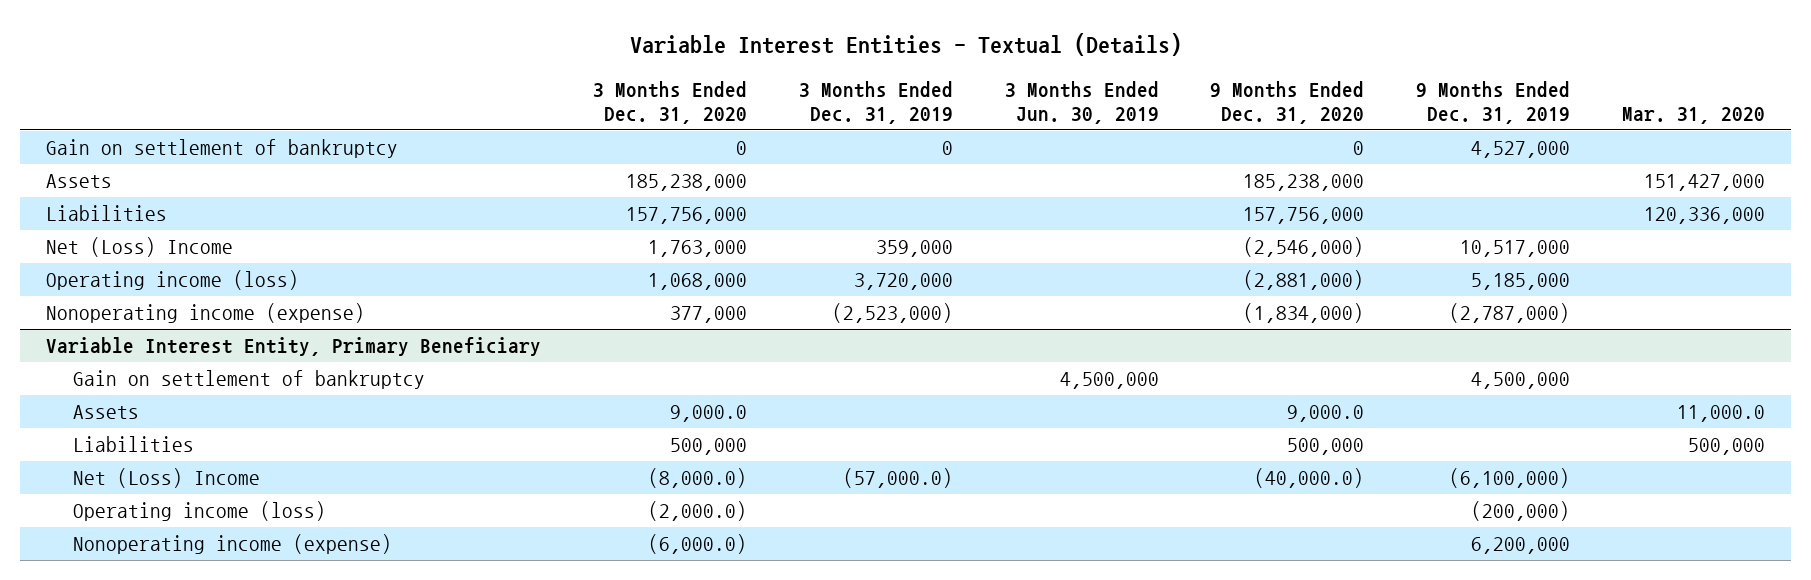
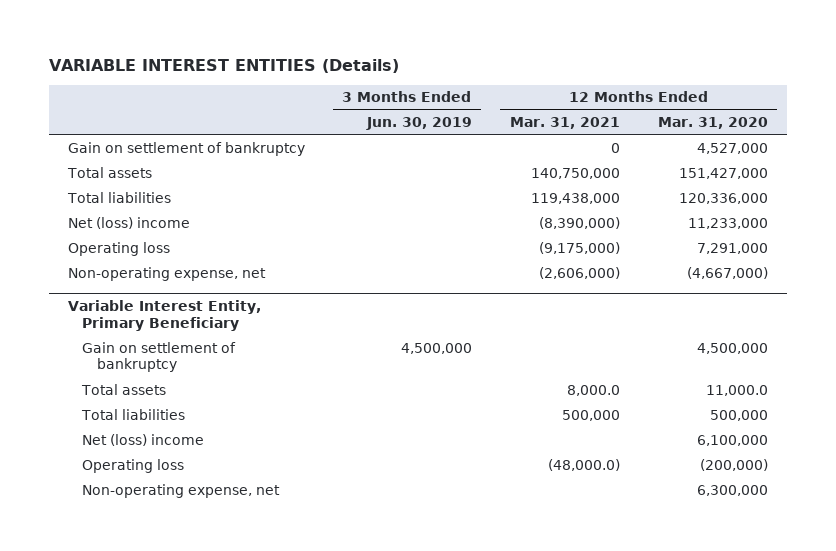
- Variable Interest Entities - Textual (Details)
+ VARIABLE INTEREST ENTITIES (Details)
- | 3 Months Ended Dec. 31, 2020 | 3 Months Ended Dec. 31, 2019 | 3 Months Ended Jun. 30, 2019 | 9 Months Ended Dec. 31, 2020 | 9 Months Ended Dec. 31, 2019 | Mar. 31, 2020
+ | 3 Months Ended Jun. 30, 2019 | 12 Months Ended Mar. 31, 2021 | 12 Months Ended Mar. 31, 2020
- Assets | 185,238,000 | | | 185,238,000 | | 151,427,000
- Liabilities | 157,756,000 | | | 157,756,000 | | 120,336,000
- Net (Loss) Income | 1,763,000 | 359,000 | | (2,546,000) | 10,517,000 |
- Operating income (loss) | 1,068,000 | 3,720,000 | | (2,881,000) | 5,185,000 |
- Nonoperating income (expense) | 377,000 | (2,523,000) | | (1,834,000) | (2,787,000) |
+ Total assets | | 140,750,000 | 151,427,000
+ Total liabilities | | 119,438,000 | 120,336,000
+ Net (loss) income | | (8,390,000) | 11,233,000
+ Operating loss | | (9,175,000) | 7,291,000
+ Non-operating expense, net | | (2,606,000) | (4,667,000)
@ Variable Interest Entity, Primary Beneficiary
- Assets | 9,000.0 | | | 9,000.0 | | 11,000.0
- Liabilities | 500,000 | | | 500,000 | | 500,000
- Net (Loss) Income | (8,000.0) | (57,000.0) | | (40,000.0) | (6,100,000) |
- Operating income (loss) | (2,000.0) | | | | (200,000) |
- Nonoperating income (expense) | (6,000.0) | | | | 6,200,000 |
+ Total assets | | 8,000.0 | 11,000.0
+ Total liabilities | | 500,000 | 500,000
+ Net (loss) income | | | 6,100,000
+ Operating loss | | (48,000.0) | (200,000)
+ Non-operating expense, net | | | 6,300,000

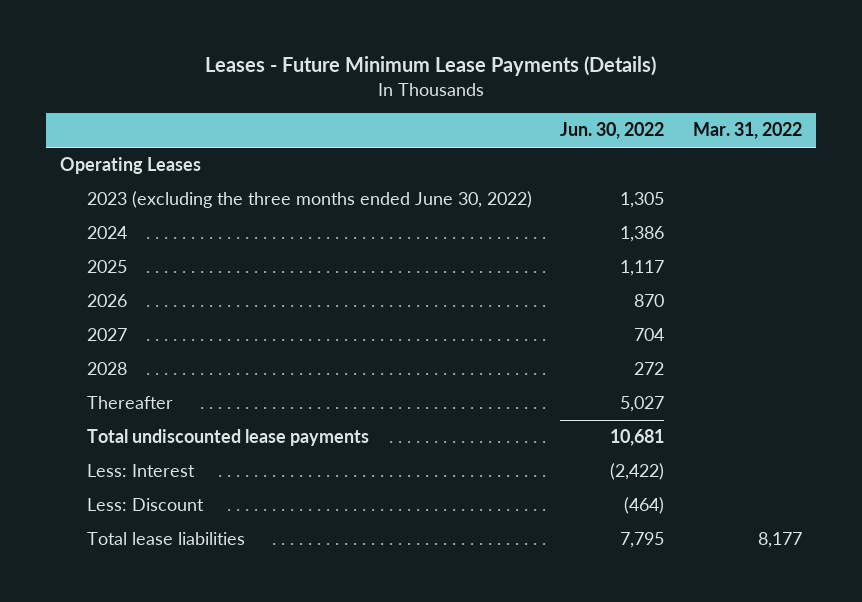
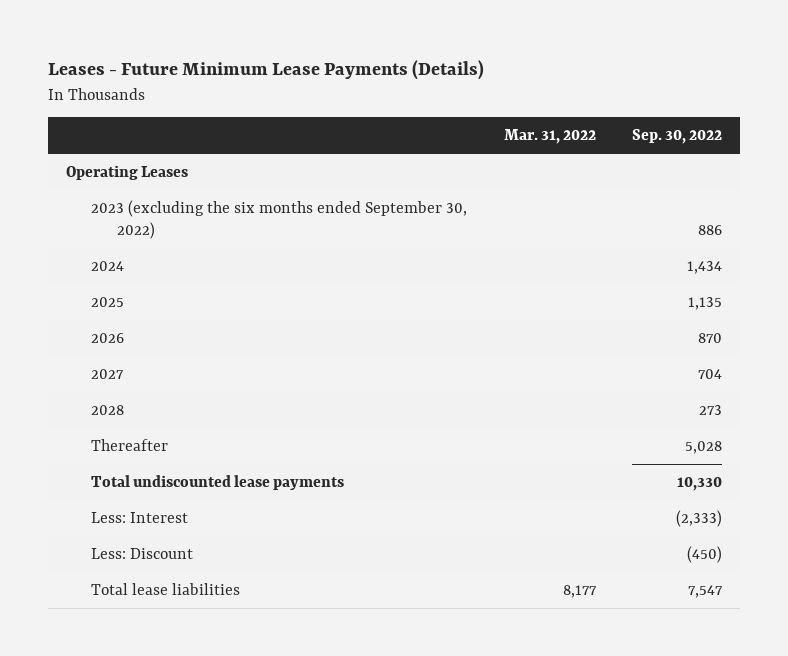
- | Jun. 30, 2022 | Mar. 31, 2022
+ | Mar. 31, 2022 | Sep. 30, 2022
- 2023 (excluding the three months ended June 30, 2022) | 1,305 |
+ 2023 (excluding the six months ended September 30, 2022) | | 886

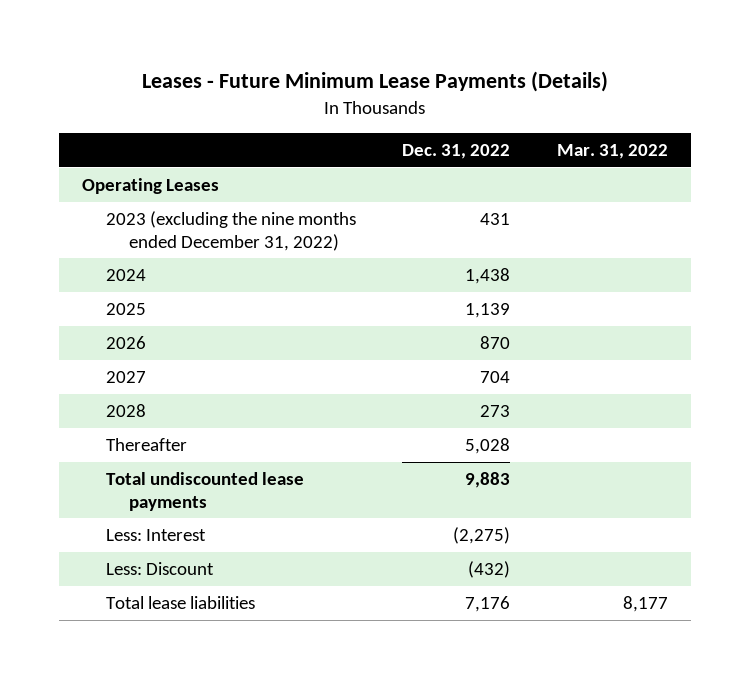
- | Mar. 31, 2022 | Sep. 30, 2022
+ | Dec. 31, 2022 | Mar. 31, 2022
- 2023 (excluding the six months ended September 30, 2022) | | 886
+ 2023 (excluding the nine months ended December 31, 2022) | 431 |

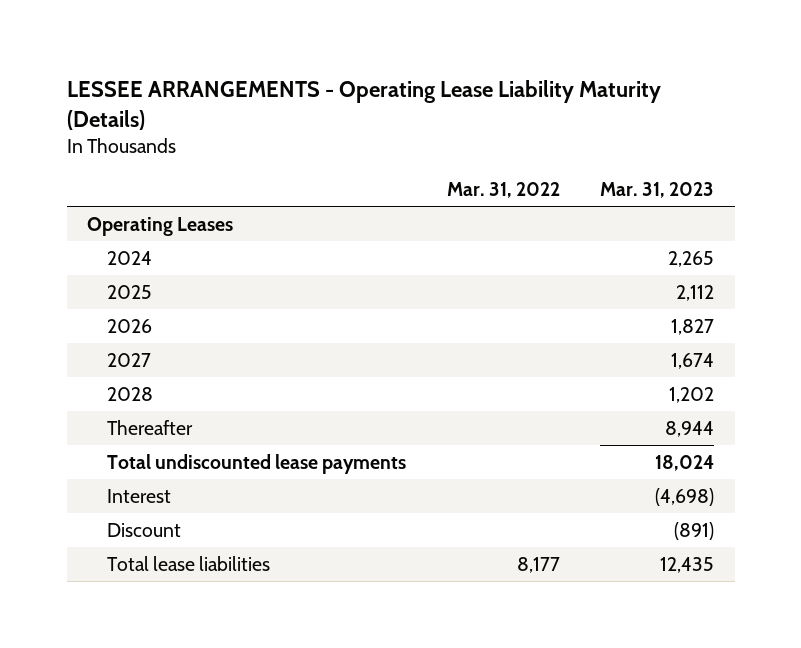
- Leases - Future Minimum Lease Payments (Details)
+ LESSEE ARRANGEMENTS - Operating Lease Liability Maturity (Details)
- | Dec. 31, 2022 | Mar. 31, 2022
+ | Mar. 31, 2022 | Mar. 31, 2023
- 2023 (excluding the nine months ended December 31, 2022) | 431 |
- Less: Interest | (2,275) |
- Less: Discount | (432) |
+ Interest | | (4,698)
+ Discount | | (891)

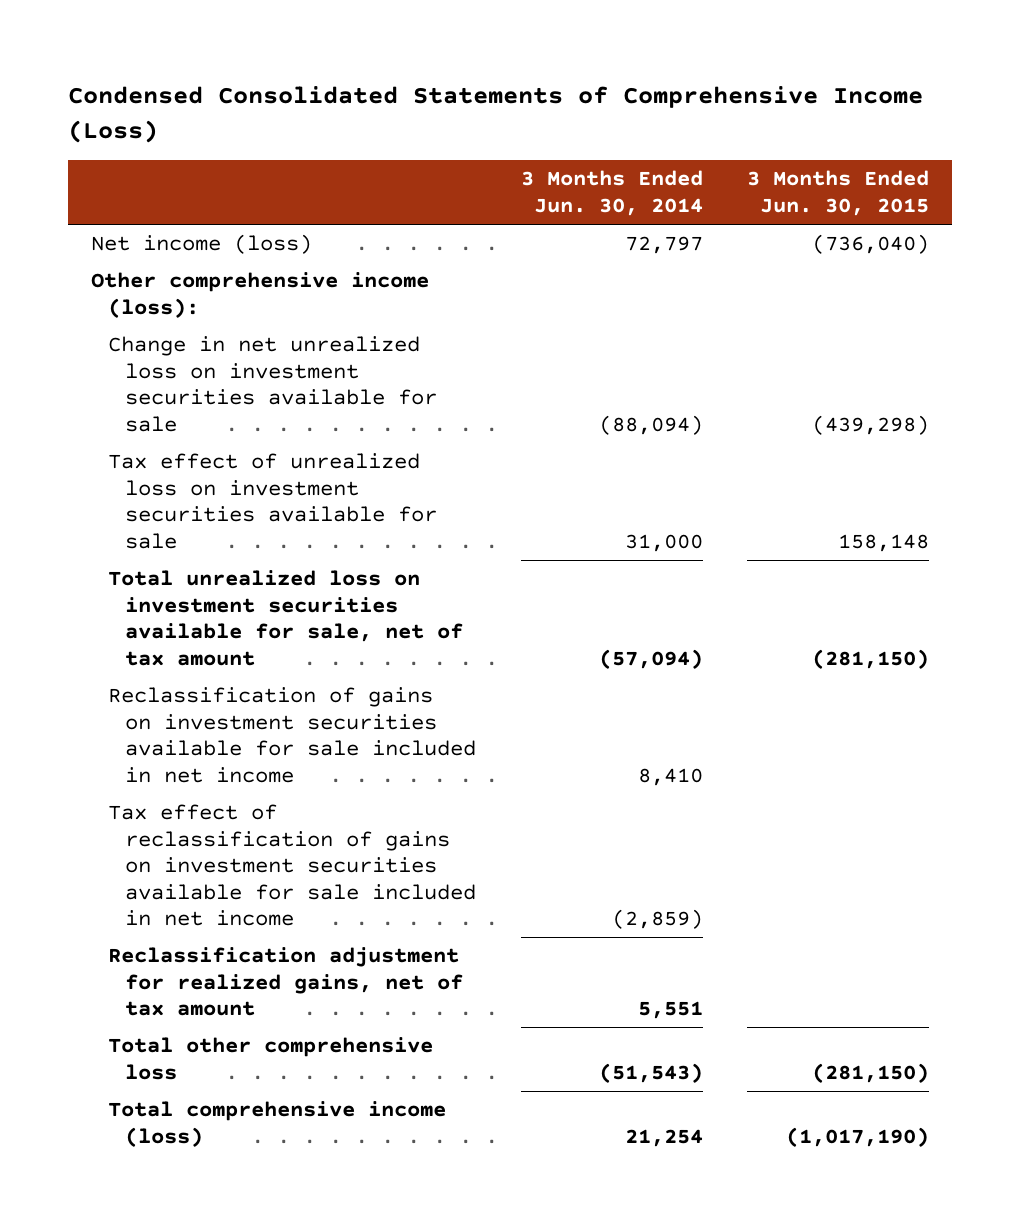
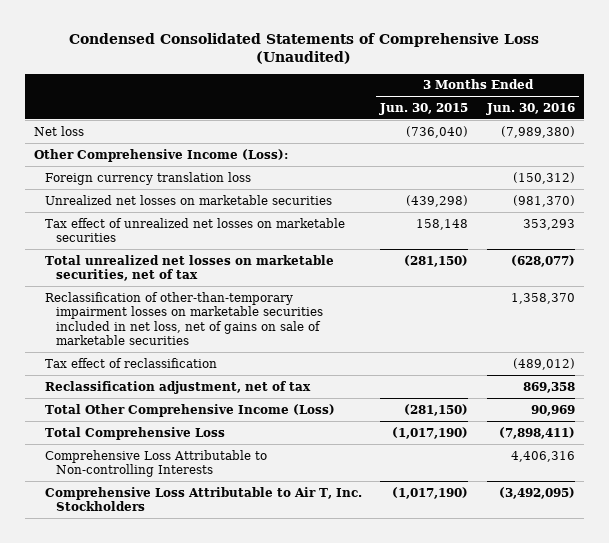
- Condensed Consolidated Statements of Comprehensive Income (Loss)
+ Condensed Consolidated Statements of Comprehensive Loss (Unaudited)
- | 3 Months Ended Jun. 30, 2014 | 3 Months Ended Jun. 30, 2015
+ | 3 Months Ended Jun. 30, 2015 | 3 Months Ended Jun. 30, 2016
- Net income (loss) | 72,797 | (736,040)
- Other comprehensive income (loss):
- Change in net unrealized loss on investment securities available for sale | (88,094) | (439,298)
- Tax effect of unrealized loss on investment securities available for sale | 31,000 | 158,148
- Total unrealized loss on investment securities available for sale, net of tax amount | (57,094) | (281,150)
- Reclassification of gains on investment securities available for sale included in net income | 8,410 |
- Tax effect of reclassification of gains on investment securities available for sale included in net income | (2,859) |
- Reclassification adjustment for realized gains, net of tax amount | 5,551 |
- Total other comprehensive loss | (51,543) | (281,150)
- Total comprehensive income (loss) | 21,254 | (1,017,190)
+ Net loss | (736,040) | (7,989,380)
+ Other Comprehensive Income (Loss):
+ Foreign currency translation loss | | (150,312)
+ Unrealized net losses on marketable securities | (439,298) | (981,370)
+ Tax effect of unrealized net losses on marketable securities | 158,148 | 353,293
+ Total unrealized net losses on marketable securities, net of tax | (281,150) | (628,077)
+ Reclassification of other-than-temporary impairment losses on marketable securities included in net loss, net of gains on sale of marketable securities | | 1,358,370
+ Tax effect of reclassification | | (489,012)
+ Reclassification adjustment, net of tax | | 869,358
+ Total Other Comprehensive Income (Loss) | (281,150) | 90,969
+ Total Comprehensive Loss | (1,017,190) | (7,898,411)
+ Comprehensive Loss Attributable to Non-controlling Interests | | 4,406,316
+ Comprehensive Loss Attributable to Air T, Inc. Stockholders | (1,017,190) | (3,492,095)

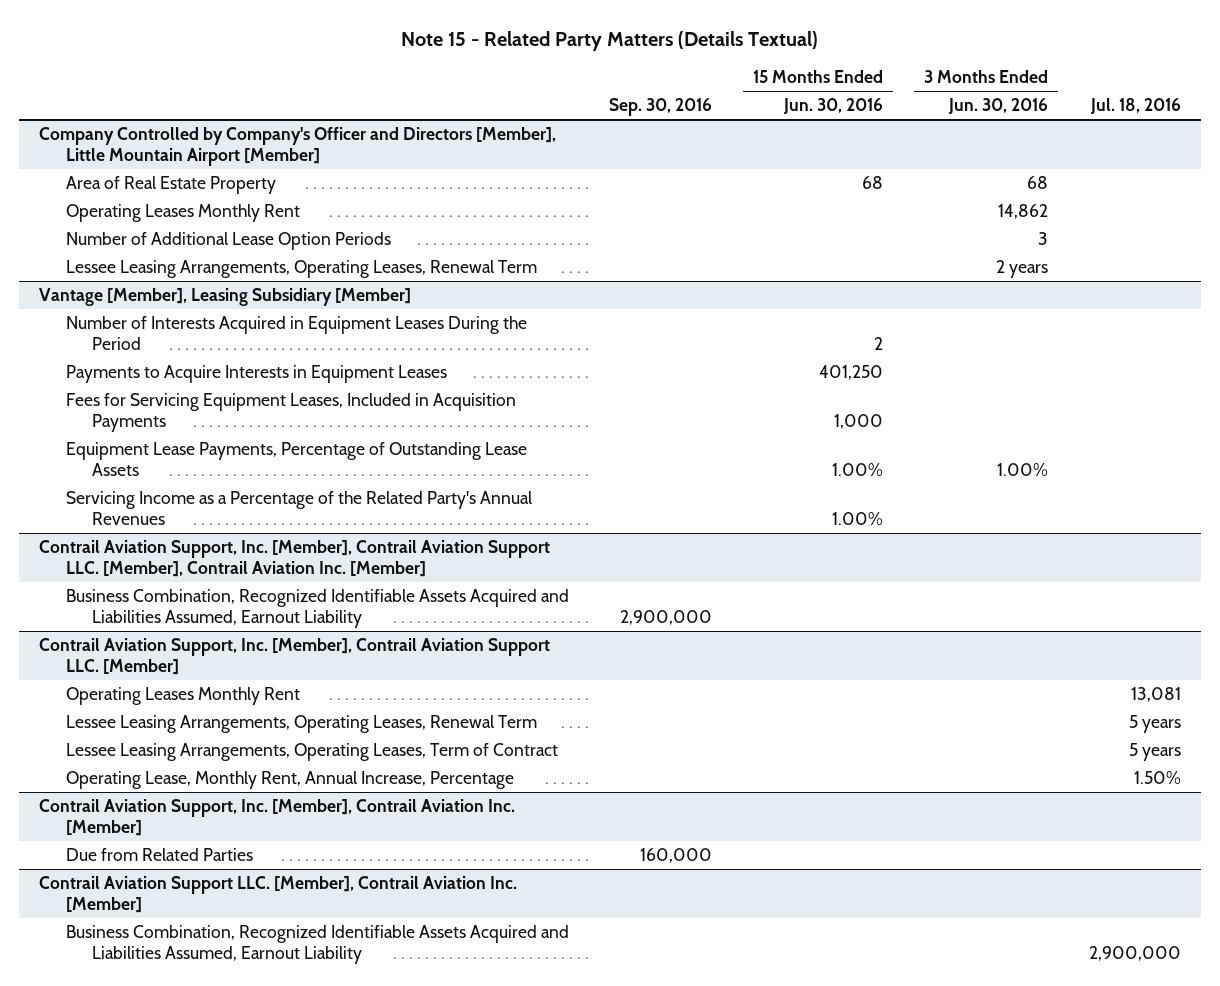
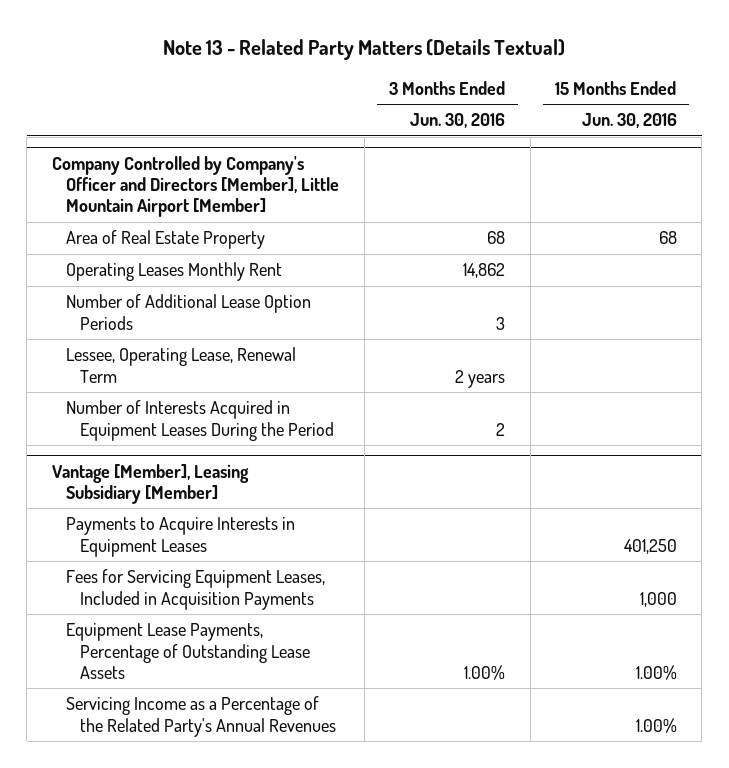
- Note 15 - Related Party Matters (Details Textual)
+ Note 13 - Related Party Matters (Details Textual)
- | Sep. 30, 2016 | 15 Months Ended Jun. 30, 2016 | 3 Months Ended Jun. 30, 2016 | Jul. 18, 2016
+ | 3 Months Ended Jun. 30, 2016 | 15 Months Ended Jun. 30, 2016
@ Company Controlled by Company's Officer and Directors [Member], Little Mountain Airport [Member]
- Lessee Leasing Arrangements, Operating Leases, Renewal Term | | | 2 years |
+ Lessee, Operating Lease, Renewal Term | 2 years |
+ Number of Interests Acquired in Equipment Leases During the Period | 2 |
@ Vantage [Member], Leasing Subsidiary [Member]
- Number of Interests Acquired in Equipment Leases During the Period | | 2 | |
- Contrail Aviation Support, Inc. [Member], Contrail Aviation Support LLC. [Member], Contrail Aviation Inc. [Member]
- Business Combination, Recognized Identifiable Assets Acquired and Liabilities Assumed, Earnout Liability | 2,900,000 | | |
- Contrail Aviation Support, Inc. [Member], Contrail Aviation Support LLC. [Member]
- Operating Leases Monthly Rent | | | | 13,081
- Lessee Leasing Arrangements, Operating Leases, Renewal Term | | | | 5 years
- Lessee Leasing Arrangements, Operating Leases, Term of Contract | | | | 5 years
- Operating Lease, Monthly Rent, Annual Increase, Percentage | | | | 1.50%
- Contrail Aviation Support, Inc. [Member], Contrail Aviation Inc. [Member]
- Due from Related Parties | 160,000 | | |
- Contrail Aviation Support LLC. [Member], Contrail Aviation Inc. [Member]
- Business Combination, Recognized Identifiable Assets Acquired and Liabilities Assumed, Earnout Liability | | | | 2,900,000

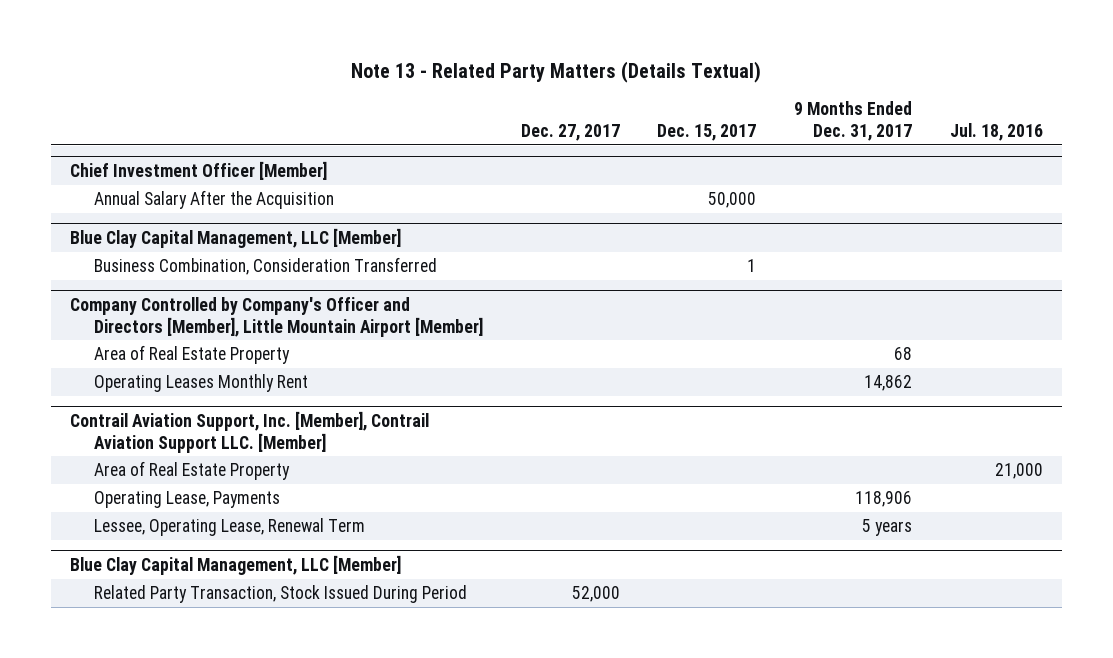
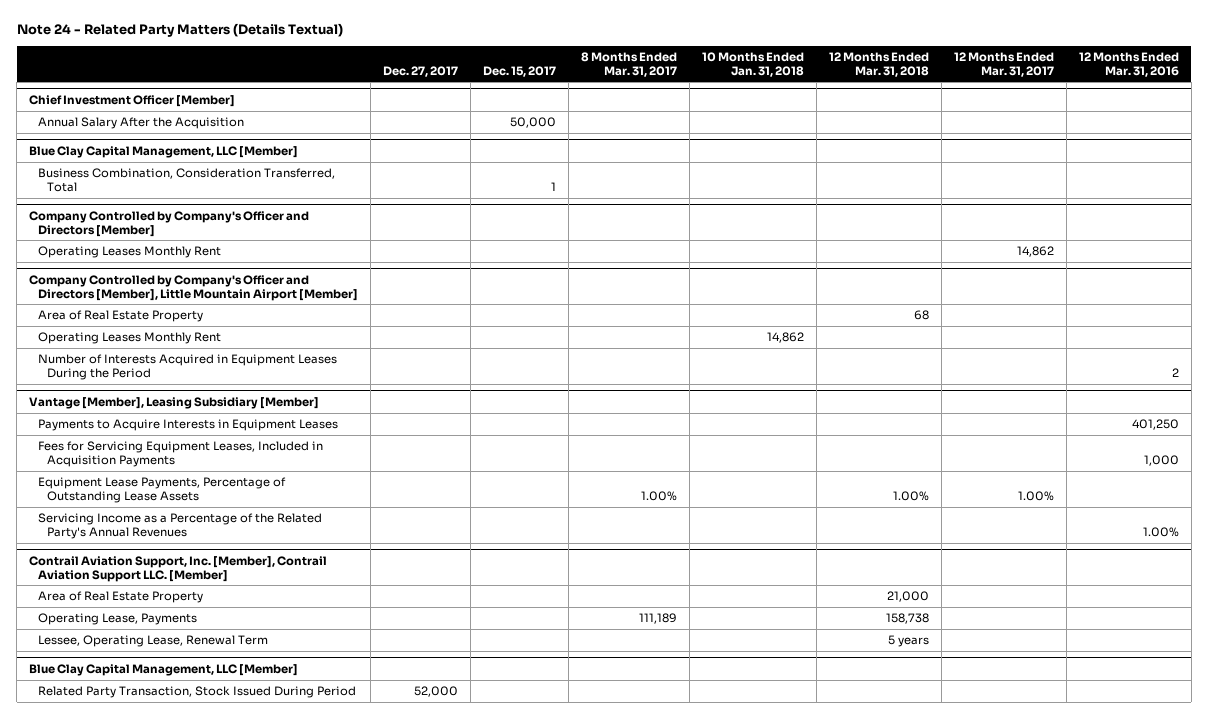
- Note 13 - Related Party Matters (Details Textual)
+ Note 24 - Related Party Matters (Details Textual)
- | Dec. 27, 2017 | Dec. 15, 2017 | 9 Months Ended Dec. 31, 2017 | Jul. 18, 2016
+ | Dec. 27, 2017 | Dec. 15, 2017 | 8 Months Ended Mar. 31, 2017 | 10 Months Ended Jan. 31, 2018 | 12 Months Ended Mar. 31, 2018 | 12 Months Ended Mar. 31, 2017 | 12 Months Ended Mar. 31, 2016
@ Blue Clay Capital Management, LLC [Member]
- Business Combination, Consideration Transferred | | 1 | |
+ Business Combination, Consideration Transferred, Total | | 1 | | | | |
+ Company Controlled by Company's Officer and Directors [Member]
+ Operating Leases Monthly Rent | | | | | | 14,862 |
@ Company Controlled by Company's Officer and Directors [Member], Little Mountain Airport [Member]
+ Number of Interests Acquired in Equipment Leases During the Period | | | | | | | 2
+ Vantage [Member], Leasing Subsidiary [Member]
+ Payments to Acquire Interests in Equipment Leases | | | | | | | 401,250
+ Fees for Servicing Equipment Leases, Included in Acquisition Payments | | | | | | | 1,000
+ Equipment Lease Payments, Percentage of Outstanding Lease Assets | | | 1.00% | | 1.00% | 1.00% |
+ Servicing Income as a Percentage of the Related Party's Annual Revenues | | | | | | | 1.00%

